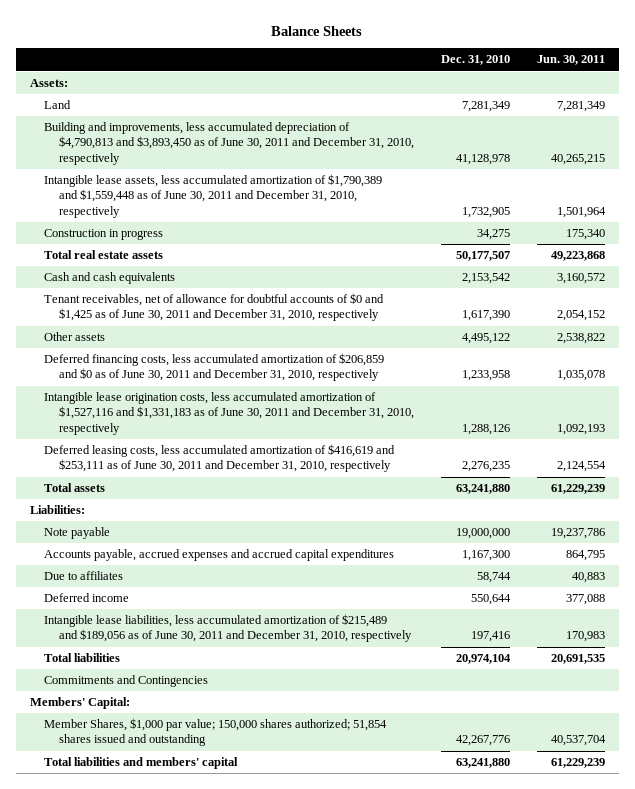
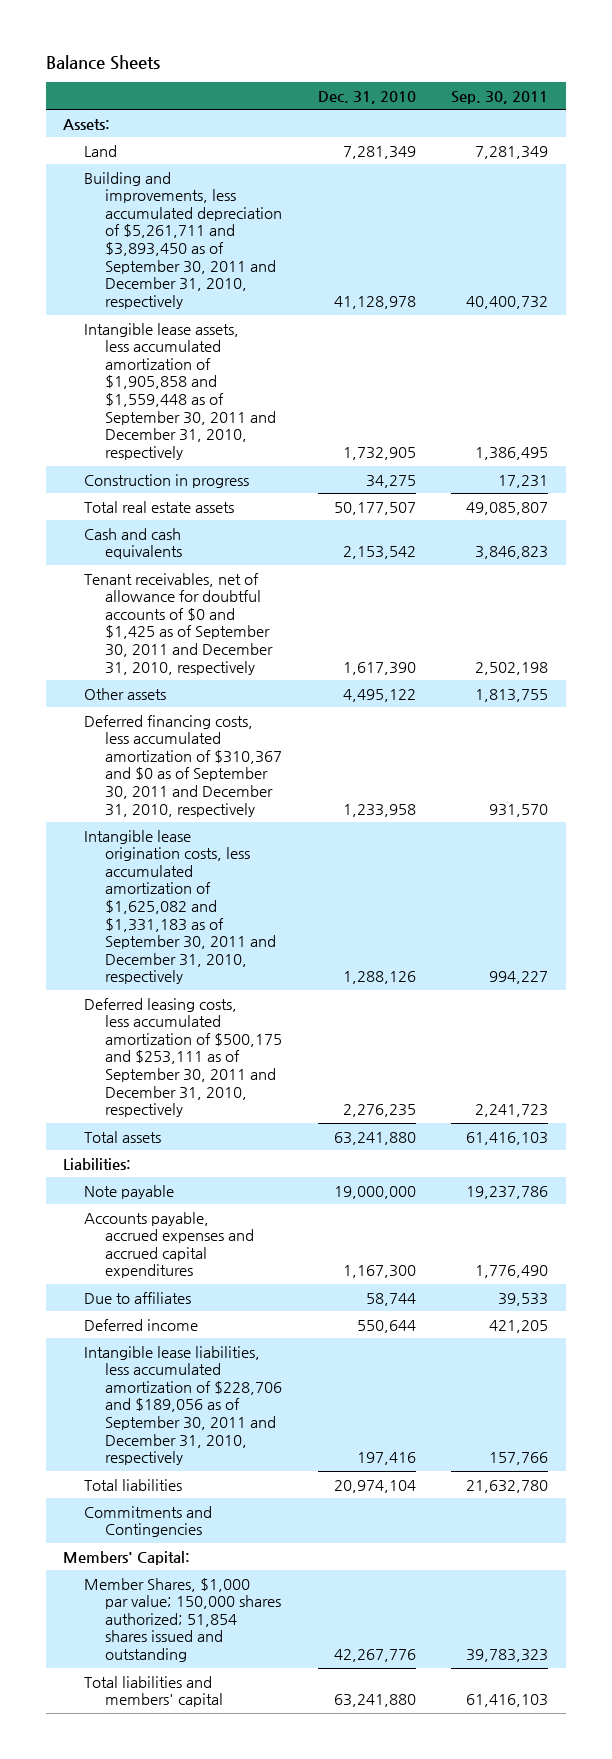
- | Dec. 31, 2010 | Jun. 30, 2011
+ | Dec. 31, 2010 | Sep. 30, 2011
- Building and improvements, less accumulated depreciation of $4,790,813 and $3,893,450 as of June 30, 2011 and December 31, 2010, respectively | 41,128,978 | 40,265,215
- Intangible lease assets, less accumulated amortization of $1,790,389 and $1,559,448 as of June 30, 2011 and December 31, 2010, respectively | 1,732,905 | 1,501,964
+ Building and improvements, less accumulated depreciation of $5,261,711 and $3,893,450 as of September 30, 2011 and December 31, 2010, respectively | 41,128,978 | 40,400,732
+ Intangible lease assets, less accumulated amortization of $1,905,858 and $1,559,448 as of September 30, 2011 and December 31, 2010, respectively | 1,732,905 | 1,386,495
- Tenant receivables, net of allowance for doubtful accounts of $0 and $1,425 as of June 30, 2011 and December 31, 2010, respectively | 1,617,390 | 2,054,152
+ Tenant receivables, net of allowance for doubtful accounts of $0 and $1,425 as of September 30, 2011 and December 31, 2010, respectively | 1,617,390 | 2,502,198
- Deferred financing costs, less accumulated amortization of $206,859 and $0 as of June 30, 2011 and December 31, 2010, respectively | 1,233,958 | 1,035,078
- Intangible lease origination costs, less accumulated amortization of $1,527,116 and $1,331,183 as of June 30, 2011 and December 31, 2010, respectively | 1,288,126 | 1,092,193
- Deferred leasing costs, less accumulated amortization of $416,619 and $253,111 as of June 30, 2011 and December 31, 2010, respectively | 2,276,235 | 2,124,554
+ Deferred financing costs, less accumulated amortization of $310,367 and $0 as of September 30, 2011 and December 31, 2010, respectively | 1,233,958 | 931,570
+ Intangible lease origination costs, less accumulated amortization of $1,625,082 and $1,331,183 as of September 30, 2011 and December 31, 2010, respectively | 1,288,126 | 994,227
+ Deferred leasing costs, less accumulated amortization of $500,175 and $253,111 as of September 30, 2011 and December 31, 2010, respectively | 2,276,235 | 2,241,723
- Intangible lease liabilities, less accumulated amortization of $215,489 and $189,056 as of June 30, 2011 and December 31, 2010, respectively | 197,416 | 170,983
+ Intangible lease liabilities, less accumulated amortization of $228,706 and $189,056 as of September 30, 2011 and December 31, 2010, respectively | 197,416 | 157,766

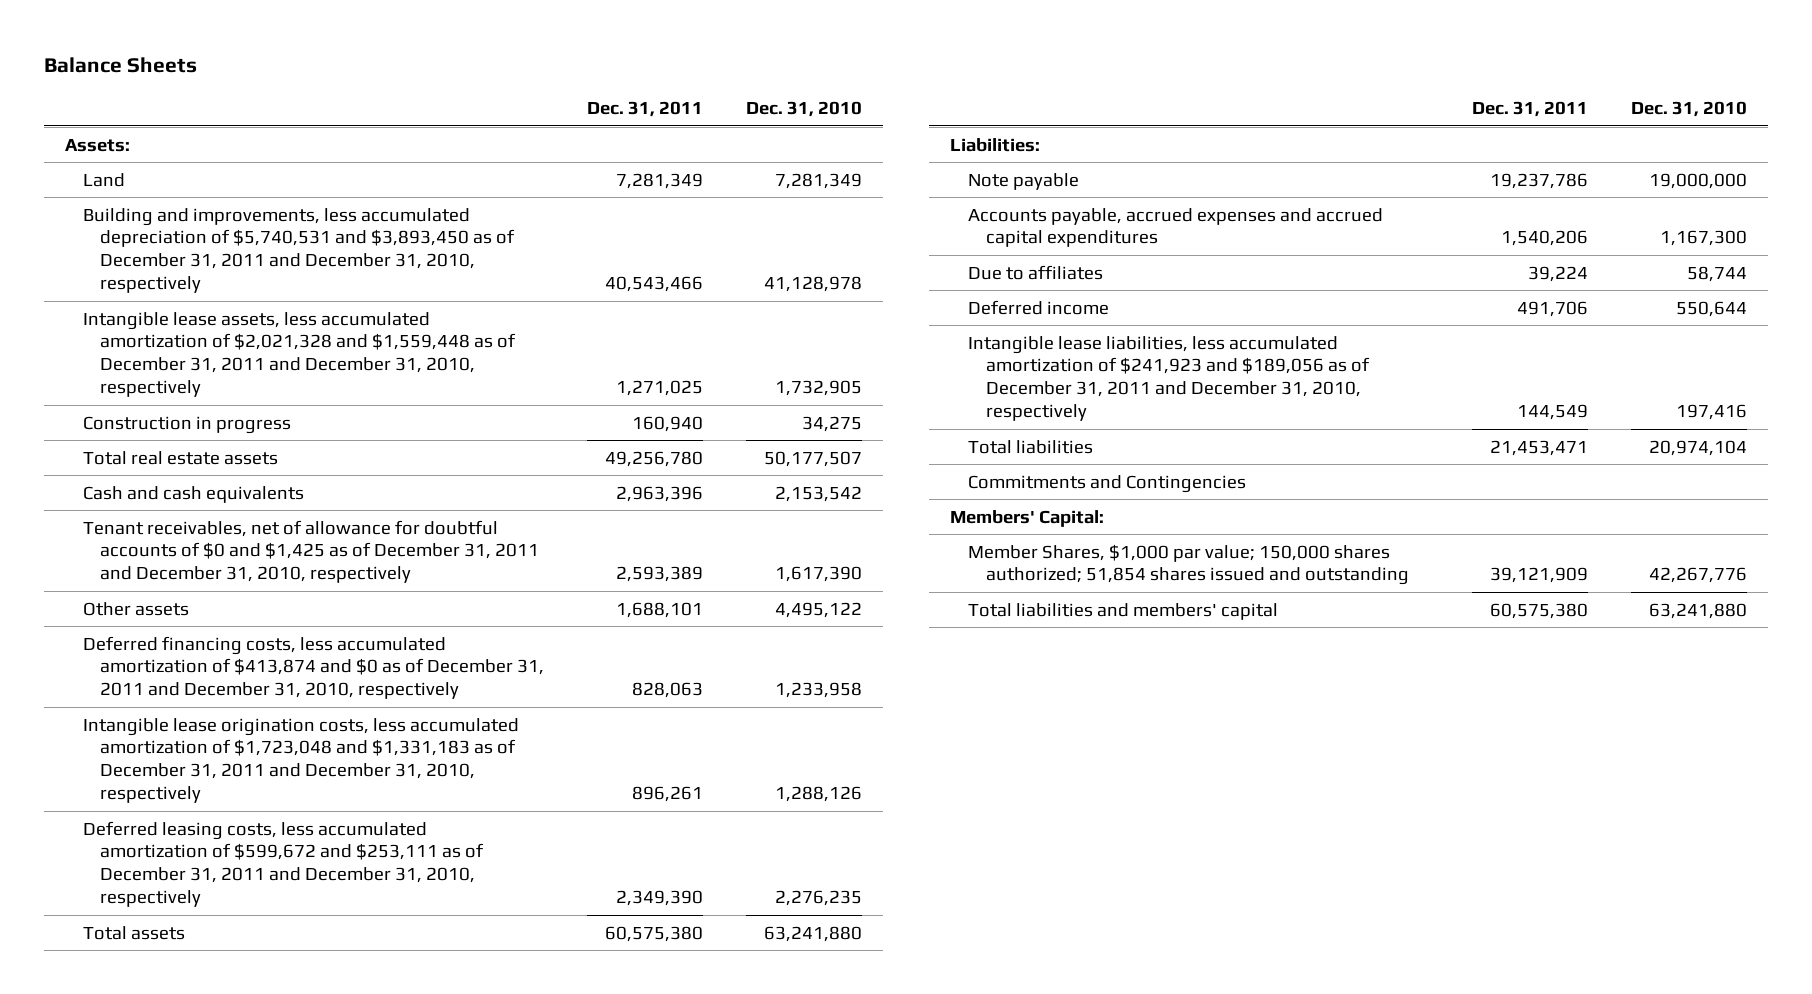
- | Dec. 31, 2010 | Sep. 30, 2011
+ | Dec. 31, 2011 | Dec. 31, 2010
- Building and improvements, less accumulated depreciation of $5,261,711 and $3,893,450 as of September 30, 2011 and December 31, 2010, respectively | 41,128,978 | 40,400,732
- Intangible lease assets, less accumulated amortization of $1,905,858 and $1,559,448 as of September 30, 2011 and December 31, 2010, respectively | 1,732,905 | 1,386,495
+ Building and improvements, less accumulated depreciation of $5,740,531 and $3,893,450 as of December 31, 2011 and December 31, 2010, respectively | 40,543,466 | 41,128,978
+ Intangible lease assets, less accumulated amortization of $2,021,328 and $1,559,448 as of December 31, 2011 and December 31, 2010, respectively | 1,271,025 | 1,732,905
- Tenant receivables, net of allowance for doubtful accounts of $0 and $1,425 as of September 30, 2011 and December 31, 2010, respectively | 1,617,390 | 2,502,198
+ Tenant receivables, net of allowance for doubtful accounts of $0 and $1,425 as of December 31, 2011 and December 31, 2010, respectively | 2,593,389 | 1,617,390
- Deferred financing costs, less accumulated amortization of $310,367 and $0 as of September 30, 2011 and December 31, 2010, respectively | 1,233,958 | 931,570
- Intangible lease origination costs, less accumulated amortization of $1,625,082 and $1,331,183 as of September 30, 2011 and December 31, 2010, respectively | 1,288,126 | 994,227
- Deferred leasing costs, less accumulated amortization of $500,175 and $253,111 as of September 30, 2011 and December 31, 2010, respectively | 2,276,235 | 2,241,723
+ Deferred financing costs, less accumulated amortization of $413,874 and $0 as of December 31, 2011 and December 31, 2010, respectively | 828,063 | 1,233,958
+ Intangible lease origination costs, less accumulated amortization of $1,723,048 and $1,331,183 as of December 31, 2011 and December 31, 2010, respectively | 896,261 | 1,288,126
+ Deferred leasing costs, less accumulated amortization of $599,672 and $253,111 as of December 31, 2011 and December 31, 2010, respectively | 2,349,390 | 2,276,235
- Intangible lease liabilities, less accumulated amortization of $228,706 and $189,056 as of September 30, 2011 and December 31, 2010, respectively | 197,416 | 157,766
+ Intangible lease liabilities, less accumulated amortization of $241,923 and $189,056 as of December 31, 2011 and December 31, 2010, respectively | 144,549 | 197,416

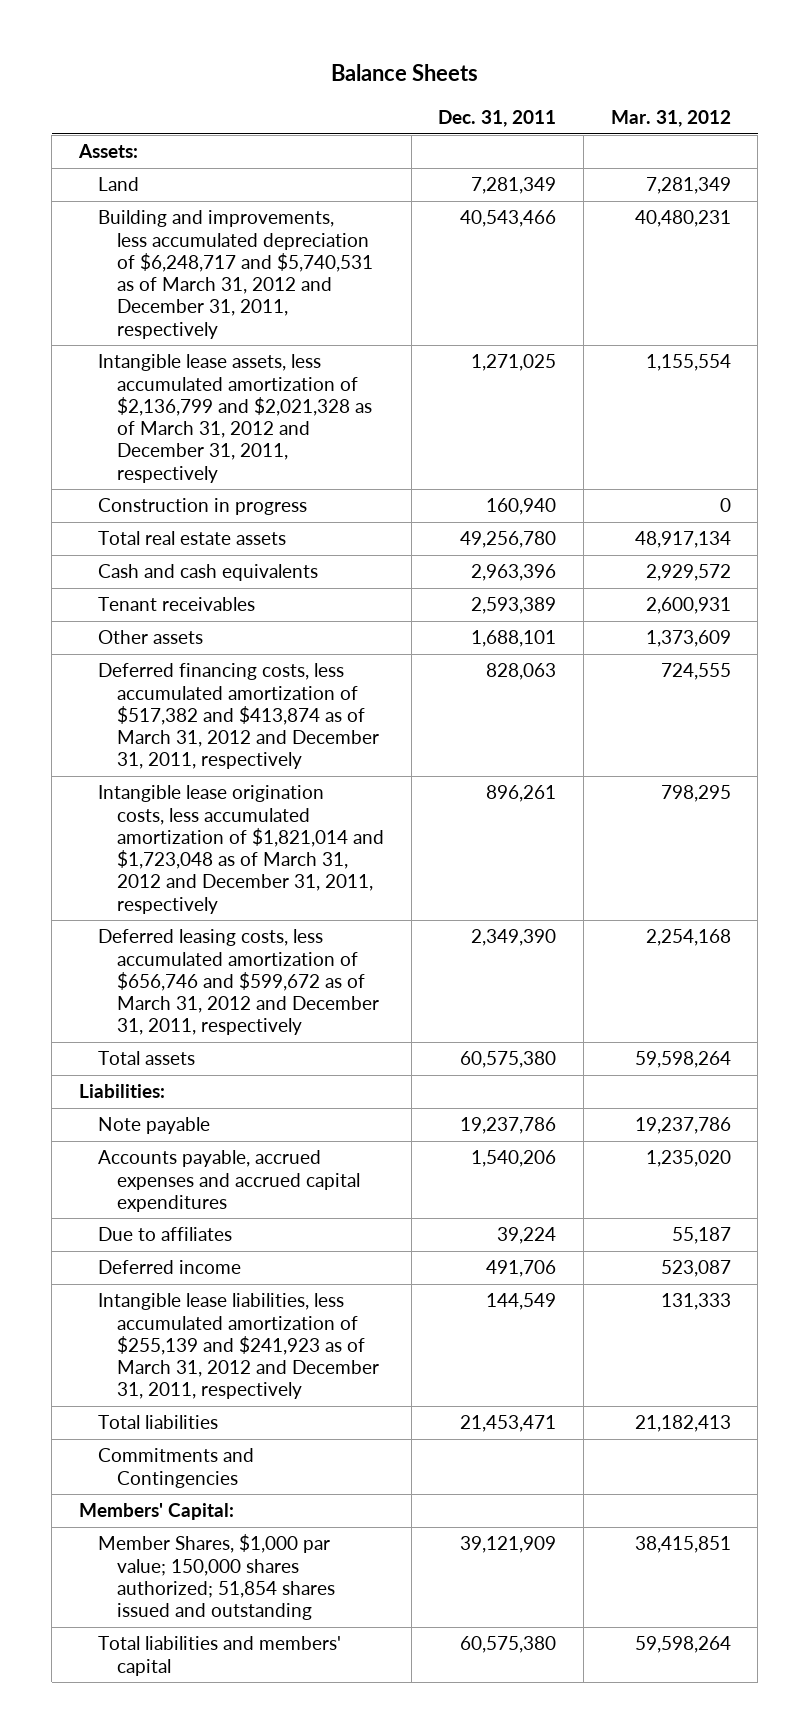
- | Dec. 31, 2011 | Dec. 31, 2010
+ | Dec. 31, 2011 | Mar. 31, 2012
- Building and improvements, less accumulated depreciation of $5,740,531 and $3,893,450 as of December 31, 2011 and December 31, 2010, respectively | 40,543,466 | 41,128,978
- Intangible lease assets, less accumulated amortization of $2,021,328 and $1,559,448 as of December 31, 2011 and December 31, 2010, respectively | 1,271,025 | 1,732,905
+ Building and improvements, less accumulated depreciation of $6,248,717 and $5,740,531 as of March 31, 2012 and December 31, 2011, respectively | 40,543,466 | 40,480,231
+ Intangible lease assets, less accumulated amortization of $2,136,799 and $2,021,328 as of March 31, 2012 and December 31, 2011, respectively | 1,271,025 | 1,155,554
- Tenant receivables, net of allowance for doubtful accounts of $0 and $1,425 as of December 31, 2011 and December 31, 2010, respectively | 2,593,389 | 1,617,390
+ Tenant receivables | 2,593,389 | 2,600,931
- Deferred financing costs, less accumulated amortization of $413,874 and $0 as of December 31, 2011 and December 31, 2010, respectively | 828,063 | 1,233,958
- Intangible lease origination costs, less accumulated amortization of $1,723,048 and $1,331,183 as of December 31, 2011 and December 31, 2010, respectively | 896,261 | 1,288,126
- Deferred leasing costs, less accumulated amortization of $599,672 and $253,111 as of December 31, 2011 and December 31, 2010, respectively | 2,349,390 | 2,276,235
+ Deferred financing costs, less accumulated amortization of $517,382 and $413,874 as of March 31, 2012 and December 31, 2011, respectively | 828,063 | 724,555
+ Intangible lease origination costs, less accumulated amortization of $1,821,014 and $1,723,048 as of March 31, 2012 and December 31, 2011, respectively | 896,261 | 798,295
+ Deferred leasing costs, less accumulated amortization of $656,746 and $599,672 as of March 31, 2012 and December 31, 2011, respectively | 2,349,390 | 2,254,168
- Intangible lease liabilities, less accumulated amortization of $241,923 and $189,056 as of December 31, 2011 and December 31, 2010, respectively | 144,549 | 197,416
+ Intangible lease liabilities, less accumulated amortization of $255,139 and $241,923 as of March 31, 2012 and December 31, 2011, respectively | 144,549 | 131,333

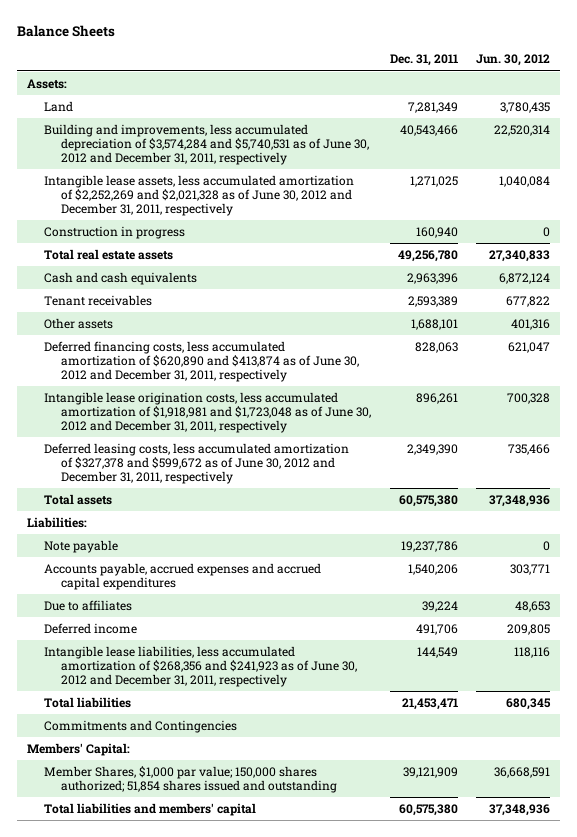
- | Dec. 31, 2011 | Mar. 31, 2012
+ | Dec. 31, 2011 | Jun. 30, 2012
- Building and improvements, less accumulated depreciation of $6,248,717 and $5,740,531 as of March 31, 2012 and December 31, 2011, respectively | 40,543,466 | 40,480,231
- Intangible lease assets, less accumulated amortization of $2,136,799 and $2,021,328 as of March 31, 2012 and December 31, 2011, respectively | 1,271,025 | 1,155,554
+ Building and improvements, less accumulated depreciation of $3,574,284 and $5,740,531 as of June 30, 2012 and December 31, 2011, respectively | 40,543,466 | 22,520,314
+ Intangible lease assets, less accumulated amortization of $2,252,269 and $2,021,328 as of June 30, 2012 and December 31, 2011, respectively | 1,271,025 | 1,040,084
- Deferred financing costs, less accumulated amortization of $517,382 and $413,874 as of March 31, 2012 and December 31, 2011, respectively | 828,063 | 724,555
- Intangible lease origination costs, less accumulated amortization of $1,821,014 and $1,723,048 as of March 31, 2012 and December 31, 2011, respectively | 896,261 | 798,295
- Deferred leasing costs, less accumulated amortization of $656,746 and $599,672 as of March 31, 2012 and December 31, 2011, respectively | 2,349,390 | 2,254,168
+ Deferred financing costs, less accumulated amortization of $620,890 and $413,874 as of June 30, 2012 and December 31, 2011, respectively | 828,063 | 621,047
+ Intangible lease origination costs, less accumulated amortization of $1,918,981 and $1,723,048 as of June 30, 2012 and December 31, 2011, respectively | 896,261 | 700,328
+ Deferred leasing costs, less accumulated amortization of $327,378 and $599,672 as of June 30, 2012 and December 31, 2011, respectively | 2,349,390 | 735,466
- Intangible lease liabilities, less accumulated amortization of $255,139 and $241,923 as of March 31, 2012 and December 31, 2011, respectively | 144,549 | 131,333
+ Intangible lease liabilities, less accumulated amortization of $268,356 and $241,923 as of June 30, 2012 and December 31, 2011, respectively | 144,549 | 118,116

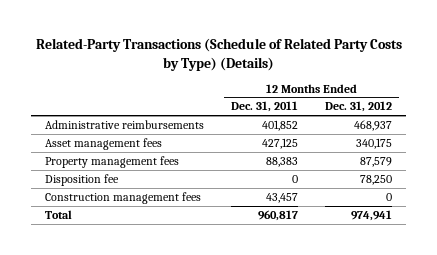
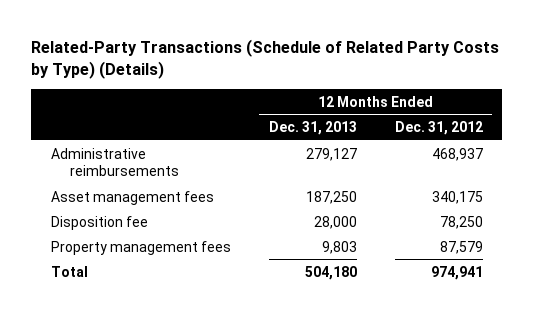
- | 12 Months Ended Dec. 31, 2011 | 12 Months Ended Dec. 31, 2012
+ | 12 Months Ended Dec. 31, 2013 | 12 Months Ended Dec. 31, 2012
- Construction management fees | 43,457 | 0
moved down: Property management fees | 9,803 | 87,579

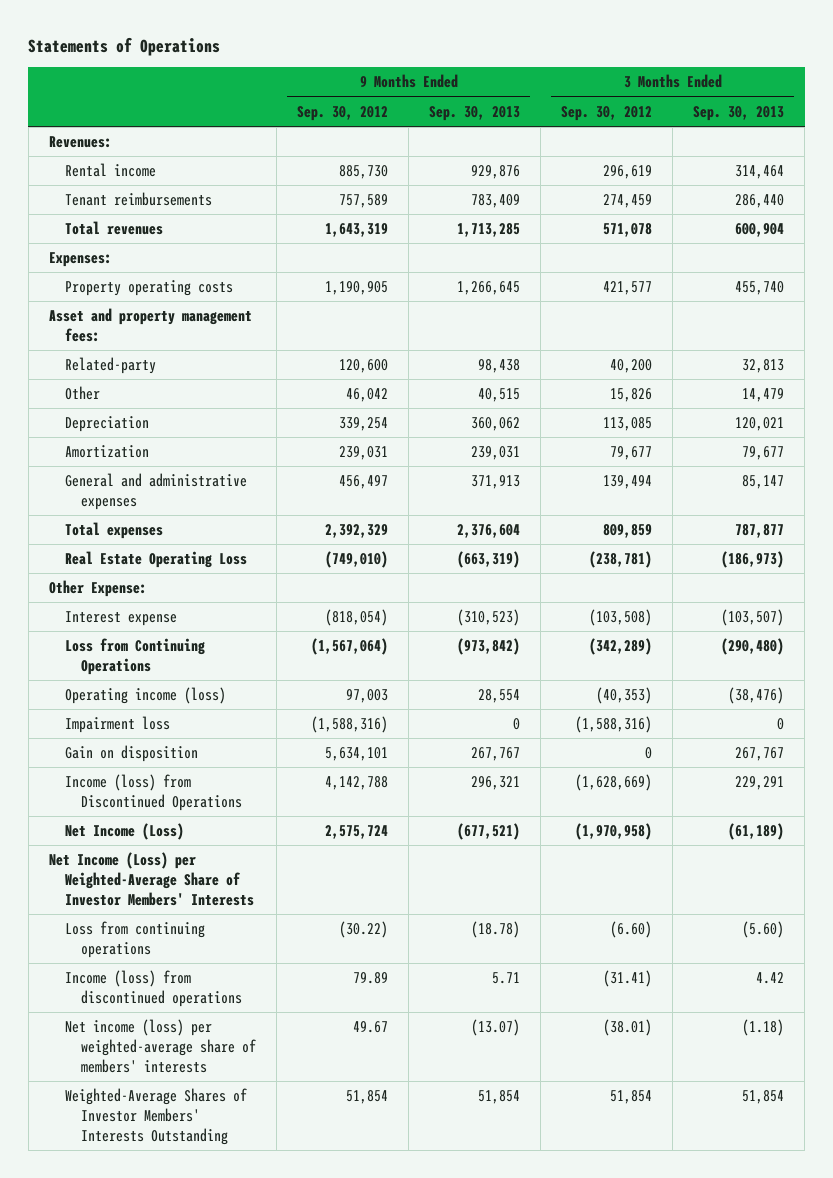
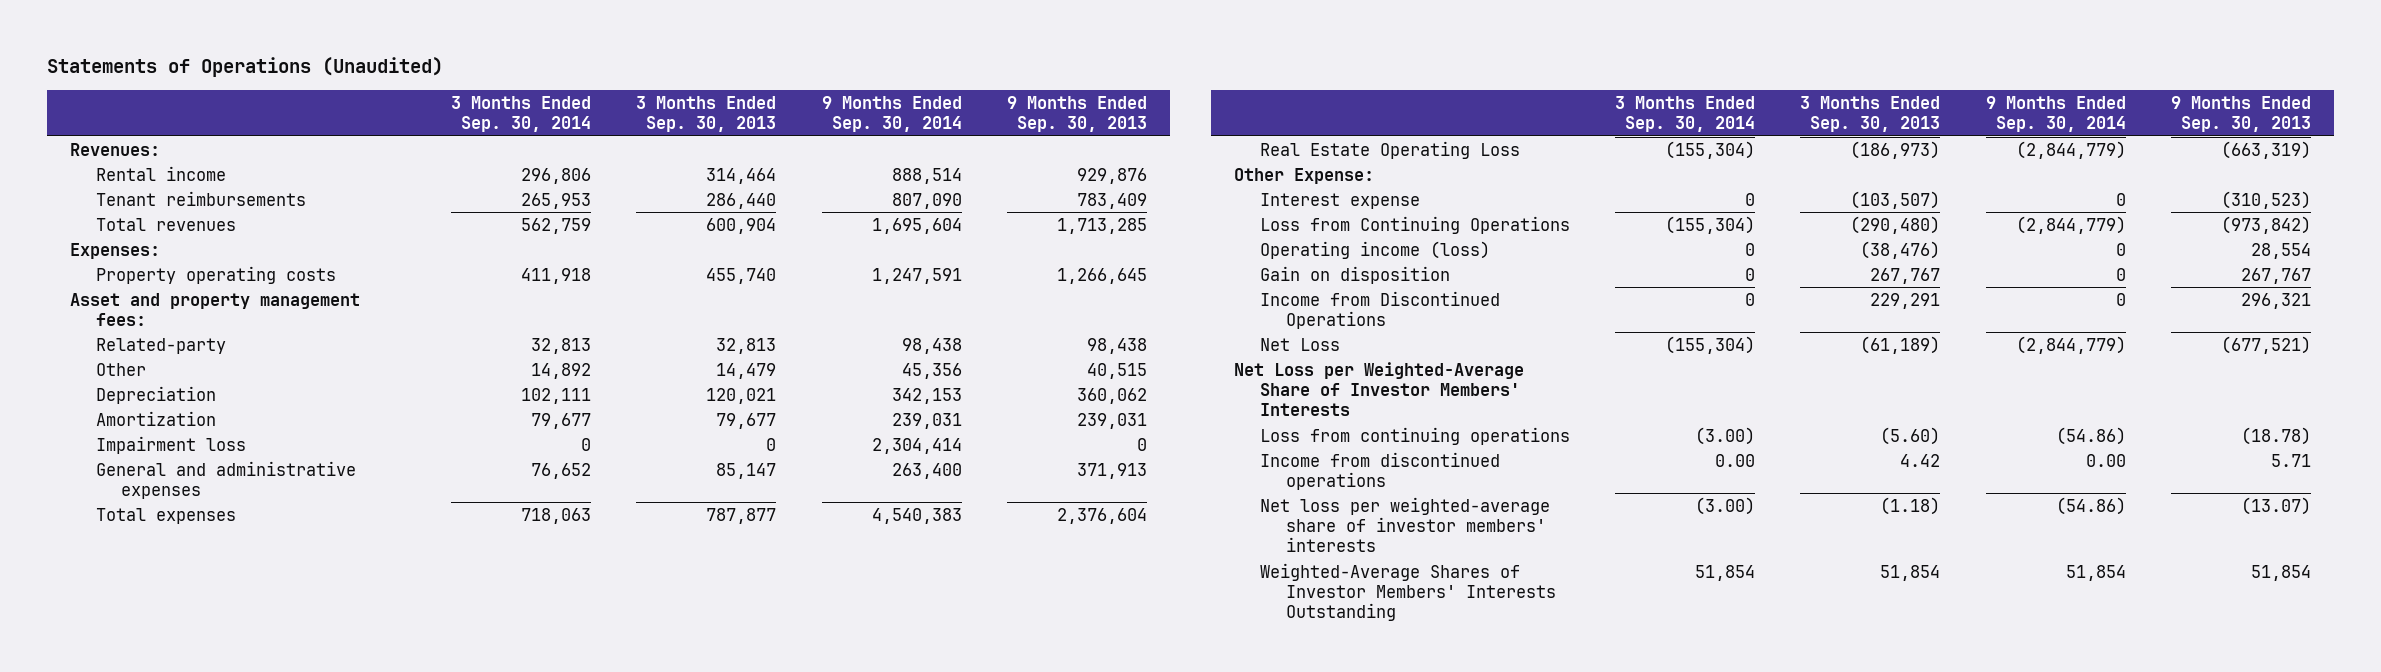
- Statements of Operations
+ Statements of Operations (Unaudited)
- | 9 Months Ended Sep. 30, 2012 | 9 Months Ended Sep. 30, 2013 | 3 Months Ended Sep. 30, 2012 | 3 Months Ended Sep. 30, 2013
+ | 3 Months Ended Sep. 30, 2014 | 3 Months Ended Sep. 30, 2013 | 9 Months Ended Sep. 30, 2014 | 9 Months Ended Sep. 30, 2013
moved up: Impairment loss | 0 | 0 | 2,304,414 | 0
- Income (loss) from Discontinued Operations | 4,142,788 | 296,321 | (1,628,669) | 229,291
- Net Income (Loss) | 2,575,724 | (677,521) | (1,970,958) | (61,189)
- Net Income (Loss) per Weighted-Average Share of Investor Members' Interests
+ Income from Discontinued Operations | 0 | 229,291 | 0 | 296,321
+ Net Loss | (155,304) | (61,189) | (2,844,779) | (677,521)
+ Net Loss per Weighted-Average Share of Investor Members' Interests
- Income (loss) from discontinued operations | 79.89 | 5.71 | (31.41) | 4.42
- Net income (loss) per weighted-average share of members' interests | 49.67 | (13.07) | (38.01) | (1.18)
+ Income from discontinued operations | 0.00 | 4.42 | 0.00 | 5.71
+ Net loss per weighted-average share of investor members' interests | (3.00) | (1.18) | (54.86) | (13.07)

